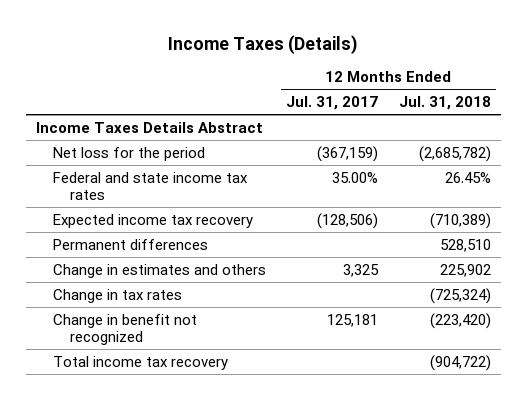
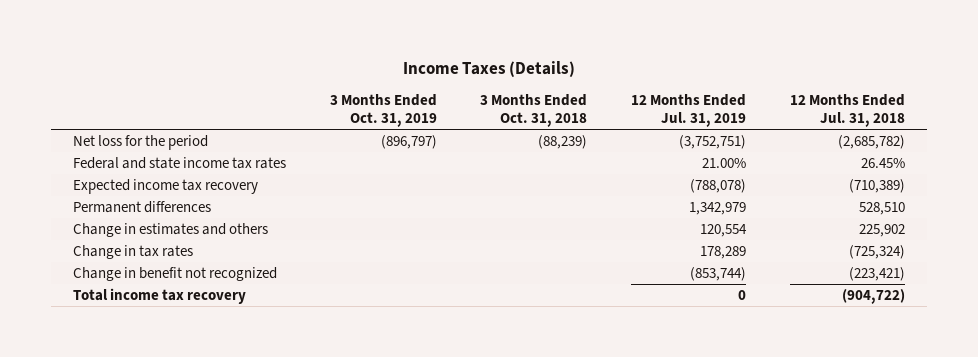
- | 12 Months Ended Jul. 31, 2017 | 12 Months Ended Jul. 31, 2018
+ | 3 Months Ended Oct. 31, 2019 | 3 Months Ended Oct. 31, 2018 | 12 Months Ended Jul. 31, 2019 | 12 Months Ended Jul. 31, 2018
- Income Taxes Details Abstract
- Change in benefit not recognized | 125,181 | (223,420)
+ Change in benefit not recognized | | | (853,744) | (223,421)

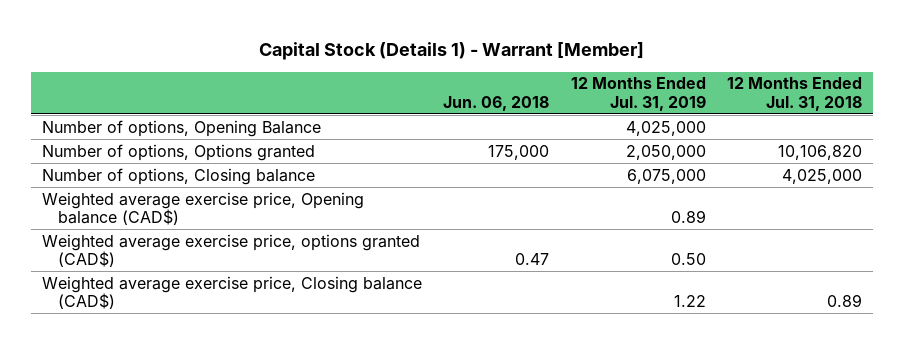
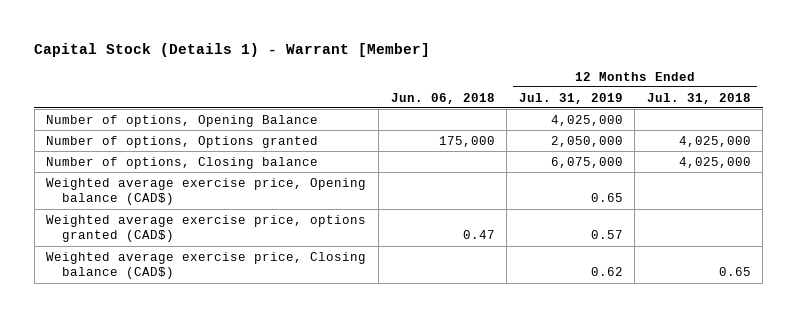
- Number of options, Options granted | 175,000 | 2,050,000 | 10,106,820
+ Number of options, Options granted | 175,000 | 2,050,000 | 4,025,000
- Weighted average exercise price, Opening balance (CAD$) | | 0.89 |
- Weighted average exercise price, options granted (CAD$) | 0.47 | 0.50 |
- Weighted average exercise price, Closing balance (CAD$) | | 1.22 | 0.89
+ Weighted average exercise price, Opening balance (CAD$) | | 0.65 |
+ Weighted average exercise price, options granted (CAD$) | 0.47 | 0.57 |
+ Weighted average exercise price, Closing balance (CAD$) | | 0.62 | 0.65

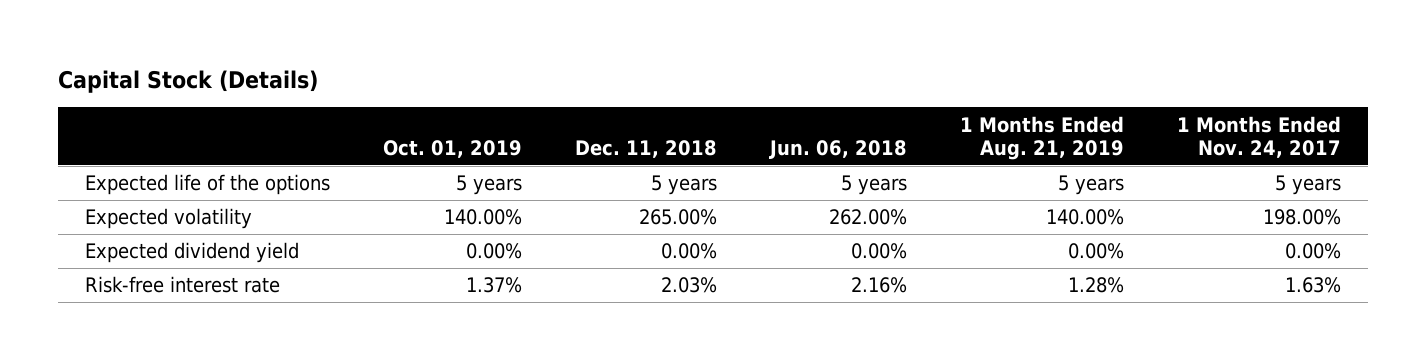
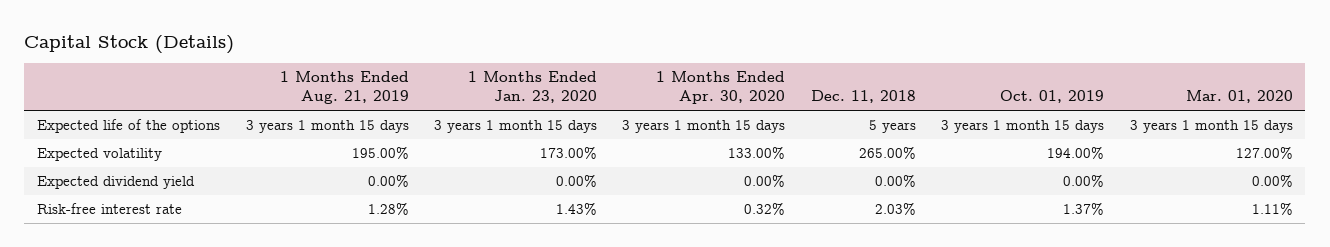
- | Oct. 01, 2019 | Dec. 11, 2018 | Jun. 06, 2018 | 1 Months Ended Aug. 21, 2019 | 1 Months Ended Nov. 24, 2017
+ | 1 Months Ended Aug. 21, 2019 | 1 Months Ended Jan. 23, 2020 | 1 Months Ended Apr. 30, 2020 | Dec. 11, 2018 | Oct. 01, 2019 | Mar. 01, 2020
- Expected life of the options | 5 years | 5 years | 5 years | 5 years | 5 years
- Expected volatility | 140.00% | 265.00% | 262.00% | 140.00% | 198.00%
+ Expected life of the options | 3 years 1 month 15 days | 3 years 1 month 15 days | 3 years 1 month 15 days | 5 years | 3 years 1 month 15 days | 3 years 1 month 15 days
+ Expected volatility | 195.00% | 173.00% | 133.00% | 265.00% | 194.00% | 127.00%

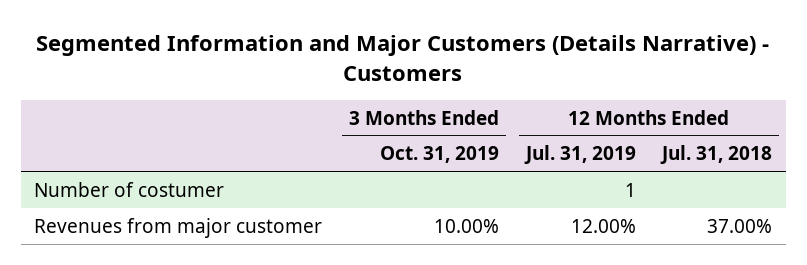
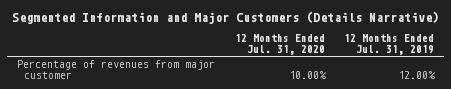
- Segmented Information and Major Customers (Details Narrative) - Customers
+ Segmented Information and Major Customers (Details Narrative)
- | 3 Months Ended Oct. 31, 2019 | 12 Months Ended Jul. 31, 2019 | 12 Months Ended Jul. 31, 2018
+ | 12 Months Ended Jul. 31, 2020 | 12 Months Ended Jul. 31, 2019
- Number of costumer | | 1 |
- Revenues from major customer | 10.00% | 12.00% | 37.00%
+ Percentage of revenues from major customer | 10.00% | 12.00%

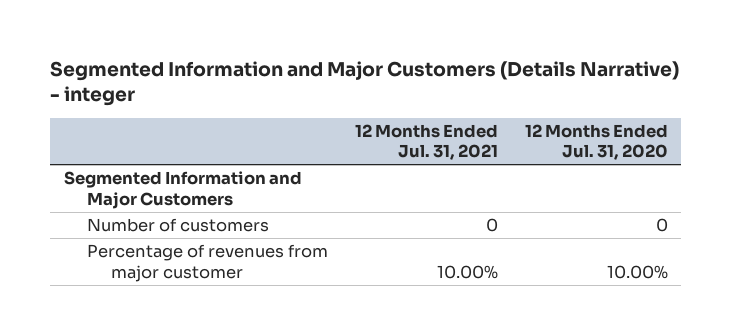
- Segmented Information and Major Customers (Details Narrative)
+ Segmented Information and Major Customers (Details Narrative) - integer
- | 12 Months Ended Jul. 31, 2020 | 12 Months Ended Jul. 31, 2019
+ | 12 Months Ended Jul. 31, 2021 | 12 Months Ended Jul. 31, 2020
+ Segmented Information and Major Customers
+ Number of customers | 0 | 0

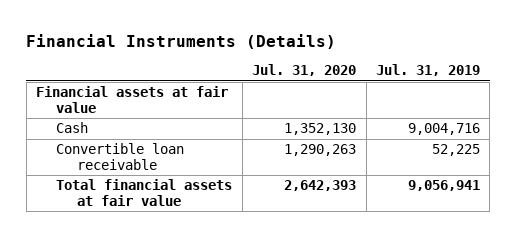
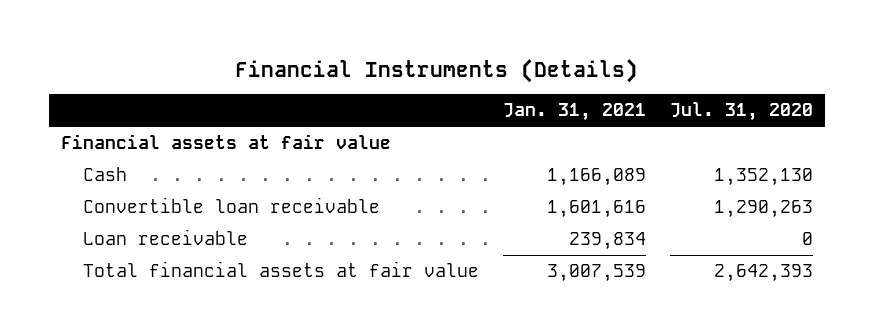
- | Jul. 31, 2020 | Jul. 31, 2019
+ | Jan. 31, 2021 | Jul. 31, 2020
+ Loan receivable | 239,834 | 0

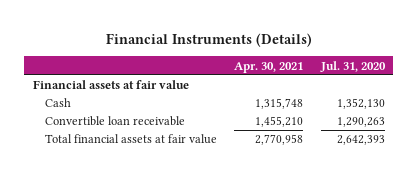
- | Jan. 31, 2021 | Jul. 31, 2020
+ | Apr. 30, 2021 | Jul. 31, 2020
- Loan receivable | 239,834 | 0

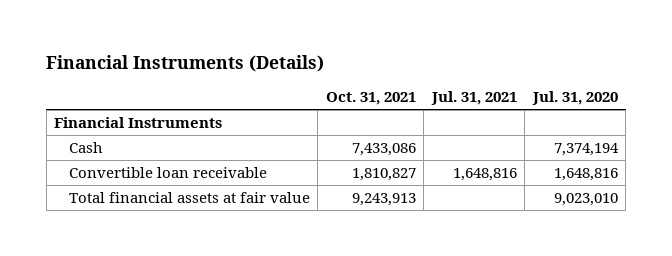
- | Apr. 30, 2021 | Jul. 31, 2020
+ | Oct. 31, 2021 | Jul. 31, 2021 | Jul. 31, 2020
- Financial assets at fair value
- Cash | 1,315,748 | 1,352,130
- Convertible loan receivable | 1,455,210 | 1,290,263
- Total financial assets at fair value | 2,770,958 | 2,642,393
+ Financial Instruments
+ Cash | 7,433,086 | | 7,374,194
+ Convertible loan receivable | 1,810,827 | 1,648,816 | 1,648,816
+ Total financial assets at fair value | 9,243,913 | | 9,023,010

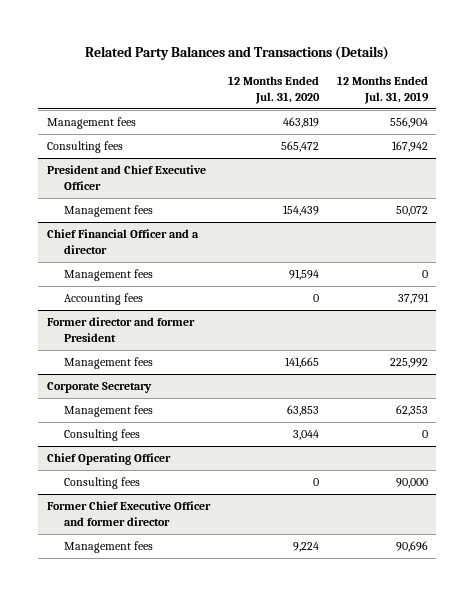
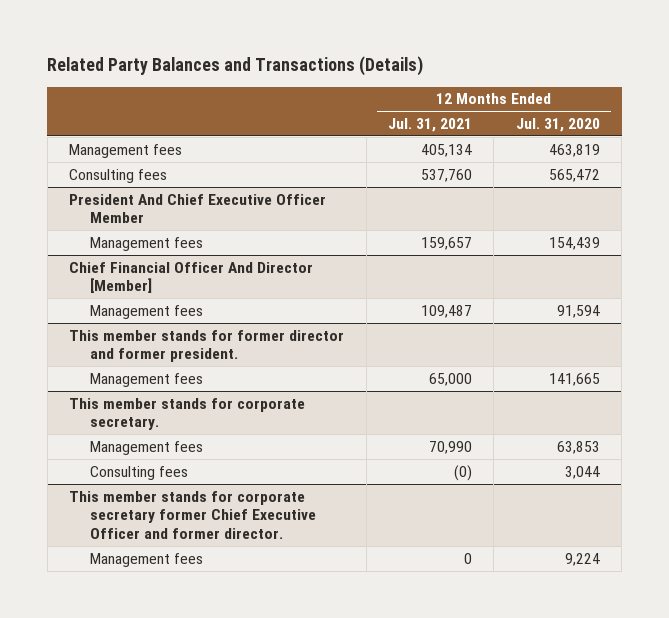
- | 12 Months Ended Jul. 31, 2020 | 12 Months Ended Jul. 31, 2019
+ | 12 Months Ended Jul. 31, 2021 | 12 Months Ended Jul. 31, 2020
- President and Chief Executive Officer
+ President And Chief Executive Officer Member
- Chief Financial Officer and a director
+ Chief Financial Officer And Director [Member]
- Accounting fees | 0 | 37,791
- Former director and former President
+ This member stands for former director and former president.
- Corporate Secretary
+ This member stands for corporate secretary.
- Chief Operating Officer
- Consulting fees | 0 | 90,000
- Former Chief Executive Officer and former director
+ This member stands for corporate secretary former Chief Executive Officer and former director.

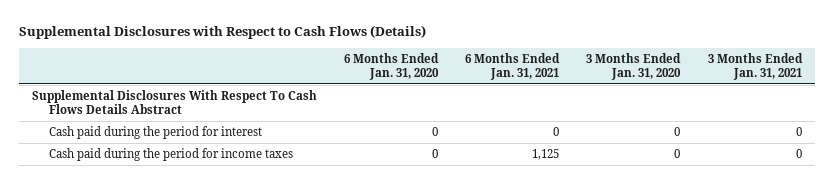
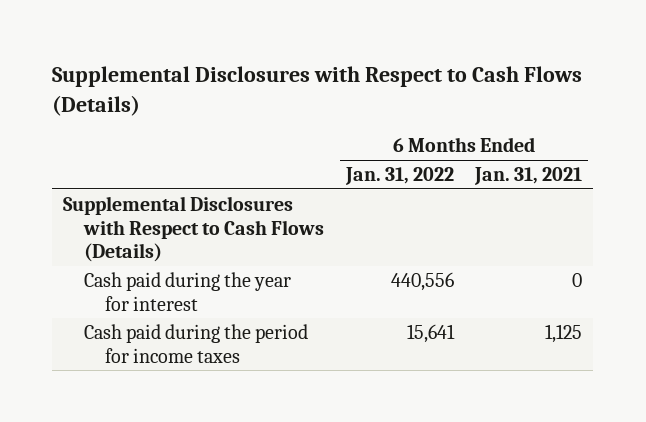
- | 6 Months Ended Jan. 31, 2020 | 6 Months Ended Jan. 31, 2021 | 3 Months Ended Jan. 31, 2020 | 3 Months Ended Jan. 31, 2021
+ | 6 Months Ended Jan. 31, 2022 | 6 Months Ended Jan. 31, 2021
- Supplemental Disclosures With Respect To Cash Flows Details Abstract
- Cash paid during the period for interest | 0 | 0 | 0 | 0
+ Supplemental Disclosures with Respect to Cash Flows (Details)
+ Cash paid during the year for interest | 440,556 | 0

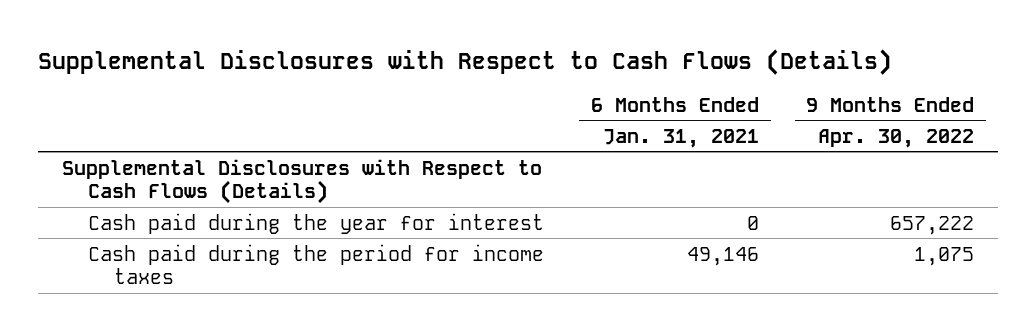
- | 6 Months Ended Jan. 31, 2022 | 6 Months Ended Jan. 31, 2021
+ | 6 Months Ended Jan. 31, 2021 | 9 Months Ended Apr. 30, 2022
- Cash paid during the period for income taxes | 15,641 | 1,125
+ Cash paid during the period for income taxes | 49,146 | 1,075

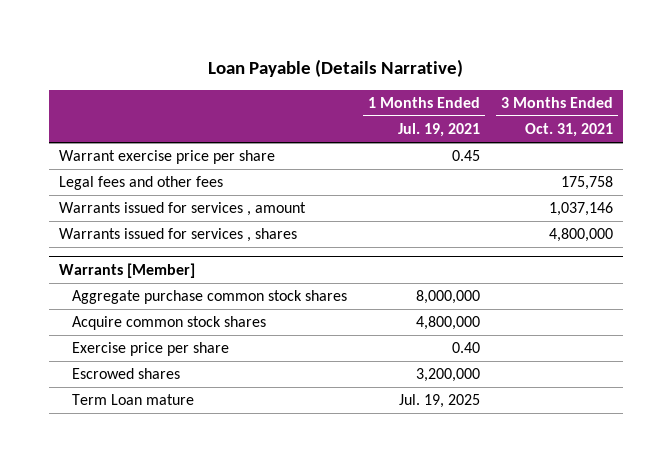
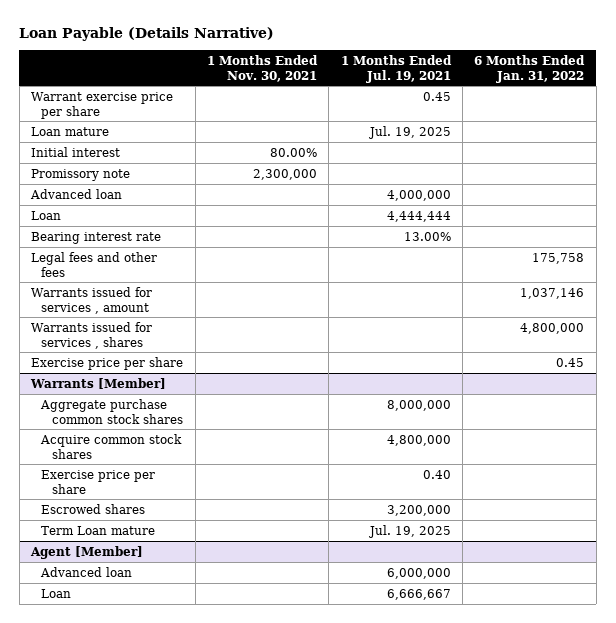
- | 1 Months Ended Jul. 19, 2021 | 3 Months Ended Oct. 31, 2021
+ | 1 Months Ended Nov. 30, 2021 | 1 Months Ended Jul. 19, 2021 | 6 Months Ended Jan. 31, 2022
+ Loan mature | | Jul. 19, 2025 |
+ Initial interest | 80.00% | |
+ Promissory note | 2,300,000 | |
+ Advanced loan | | 4,000,000 |
+ Loan | | 4,444,444 |
+ Bearing interest rate | | 13.00% |
+ Exercise price per share | | | 0.45
+ Agent [Member]
+ Advanced loan | | 6,000,000 |
+ Loan | | 6,666,667 |

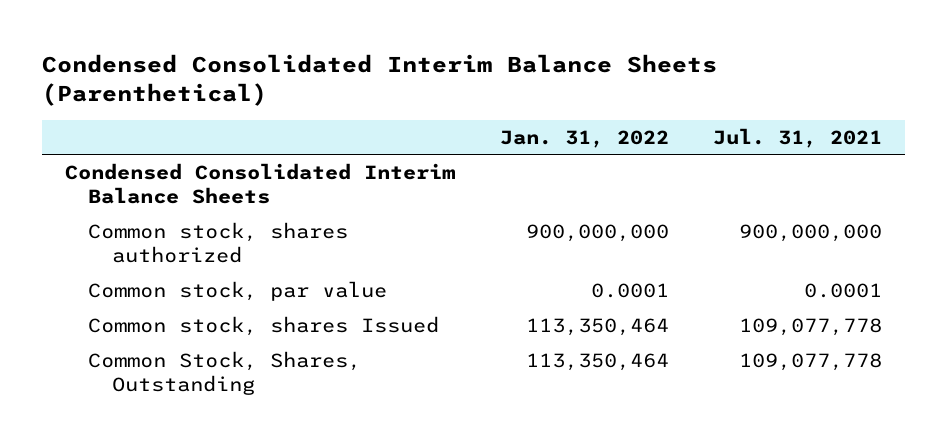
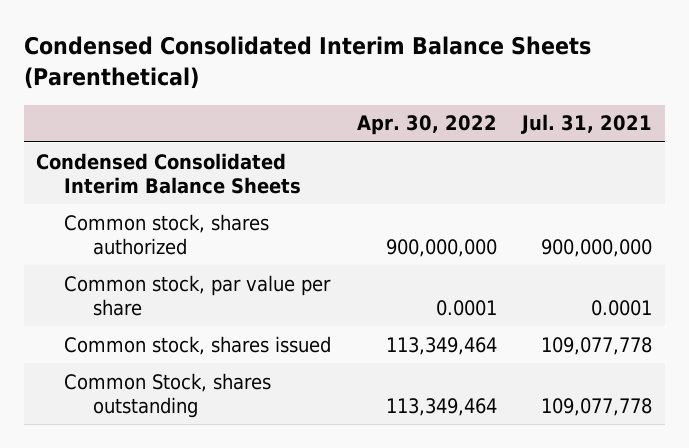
- | Jan. 31, 2022 | Jul. 31, 2021
+ | Apr. 30, 2022 | Jul. 31, 2021
- Common stock, par value | 0.0001 | 0.0001
- Common stock, shares Issued | 113,350,464 | 109,077,778
- Common Stock, Shares, Outstanding | 113,350,464 | 109,077,778
+ Common stock, par value per share | 0.0001 | 0.0001
+ Common stock, shares issued | 113,349,464 | 109,077,778
+ Common Stock, shares outstanding | 113,349,464 | 109,077,778

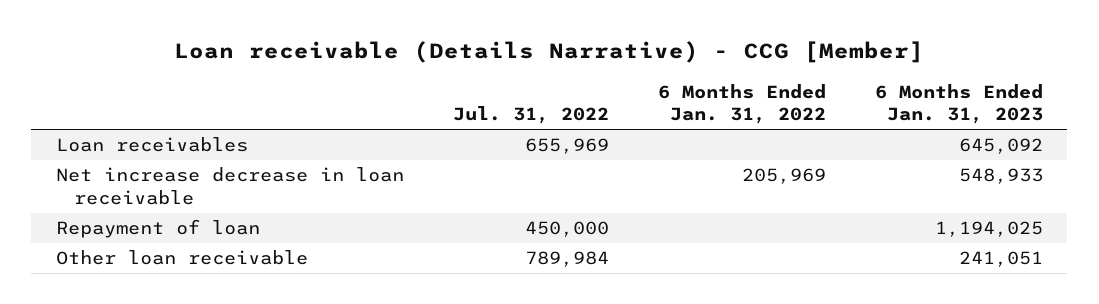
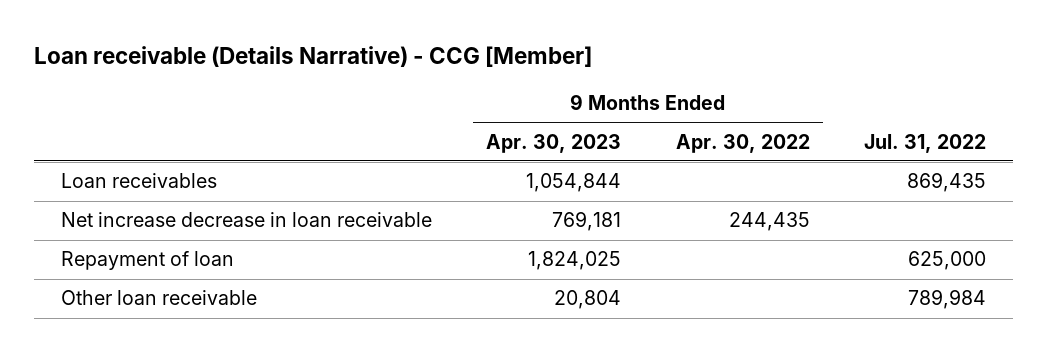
- | Jul. 31, 2022 | 6 Months Ended Jan. 31, 2022 | 6 Months Ended Jan. 31, 2023
+ | 9 Months Ended Apr. 30, 2023 | 9 Months Ended Apr. 30, 2022 | Jul. 31, 2022
- Loan receivables | 655,969 | | 645,092
+ Loan receivables | 1,054,844 | | 869,435
- Repayment of loan | 450,000 | | 1,194,025
+ Repayment of loan | 1,824,025 | | 625,000

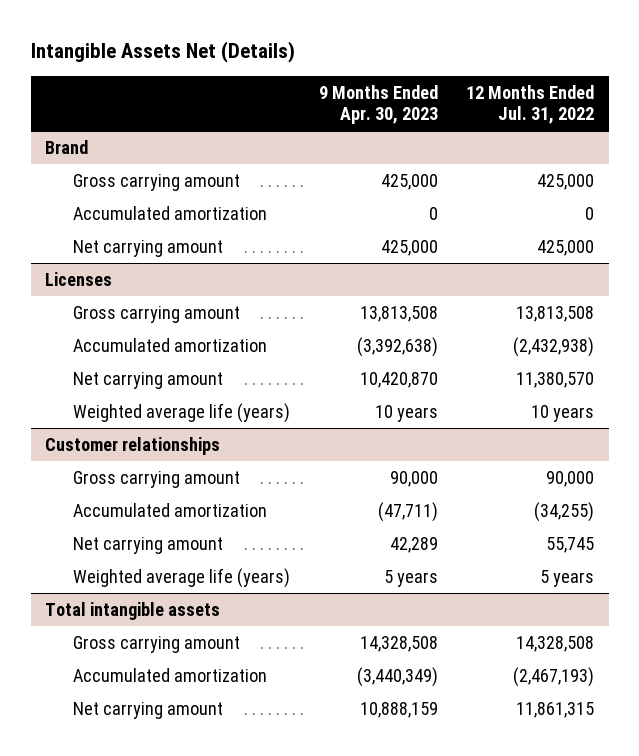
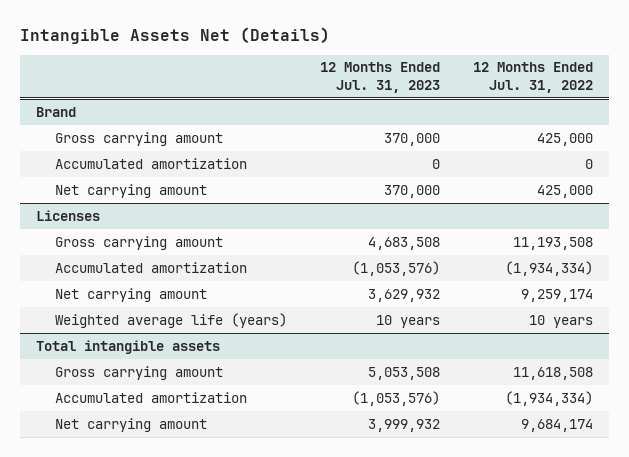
- | 9 Months Ended Apr. 30, 2023 | 12 Months Ended Jul. 31, 2022
+ | 12 Months Ended Jul. 31, 2023 | 12 Months Ended Jul. 31, 2022
@ Licenses
- Gross carrying amount | 13,813,508 | 13,813,508
- Accumulated amortization | (3,392,638) | (2,432,938)
- Net carrying amount | 10,420,870 | 11,380,570
+ Gross carrying amount | 4,683,508 | 11,193,508
+ Accumulated amortization | (1,053,576) | (1,934,334)
+ Net carrying amount | 3,629,932 | 9,259,174
- Customer relationships
- Gross carrying amount | 90,000 | 90,000
- Accumulated amortization | (47,711) | (34,255)
- Net carrying amount | 42,289 | 55,745
- Weighted average life (years) | 5 years | 5 years
@ Total intangible assets
- Gross carrying amount | 14,328,508 | 14,328,508
- Accumulated amortization | (3,440,349) | (2,467,193)
- Net carrying amount | 10,888,159 | 11,861,315
+ Gross carrying amount | 5,053,508 | 11,618,508
+ Accumulated amortization | (1,053,576) | (1,934,334)
+ Net carrying amount | 3,999,932 | 9,684,174

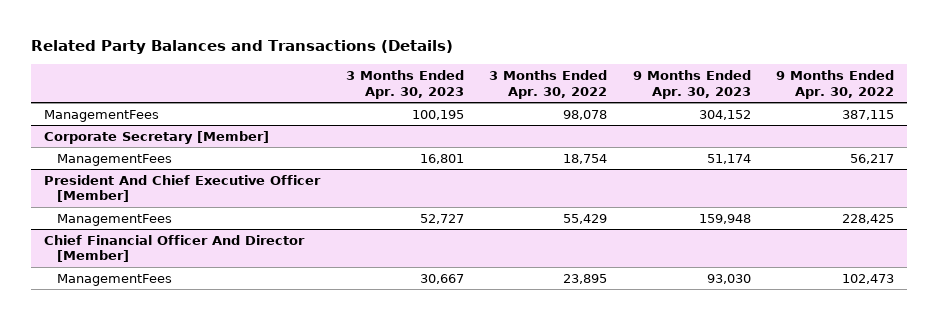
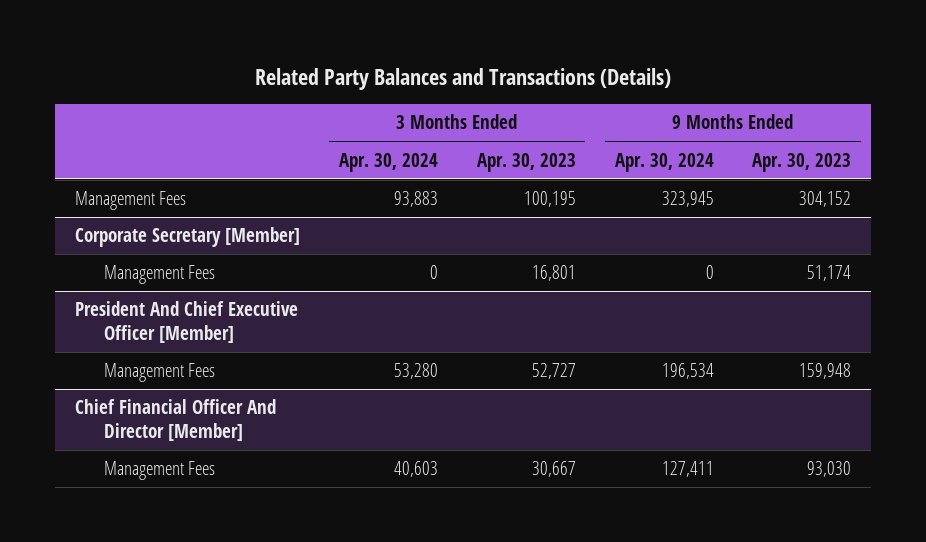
- | 3 Months Ended Apr. 30, 2023 | 3 Months Ended Apr. 30, 2022 | 9 Months Ended Apr. 30, 2023 | 9 Months Ended Apr. 30, 2022
+ | 3 Months Ended Apr. 30, 2024 | 3 Months Ended Apr. 30, 2023 | 9 Months Ended Apr. 30, 2024 | 9 Months Ended Apr. 30, 2023
- ManagementFees | 100,195 | 98,078 | 304,152 | 387,115
+ Management Fees | 93,883 | 100,195 | 323,945 | 304,152
@ Corporate Secretary [Member]
- ManagementFees | 16,801 | 18,754 | 51,174 | 56,217
+ Management Fees | 0 | 16,801 | 0 | 51,174
@ President And Chief Executive Officer [Member]
- ManagementFees | 52,727 | 55,429 | 159,948 | 228,425
+ Management Fees | 53,280 | 52,727 | 196,534 | 159,948
@ Chief Financial Officer And Director [Member]
- ManagementFees | 30,667 | 23,895 | 93,030 | 102,473
+ Management Fees | 40,603 | 30,667 | 127,411 | 93,030

